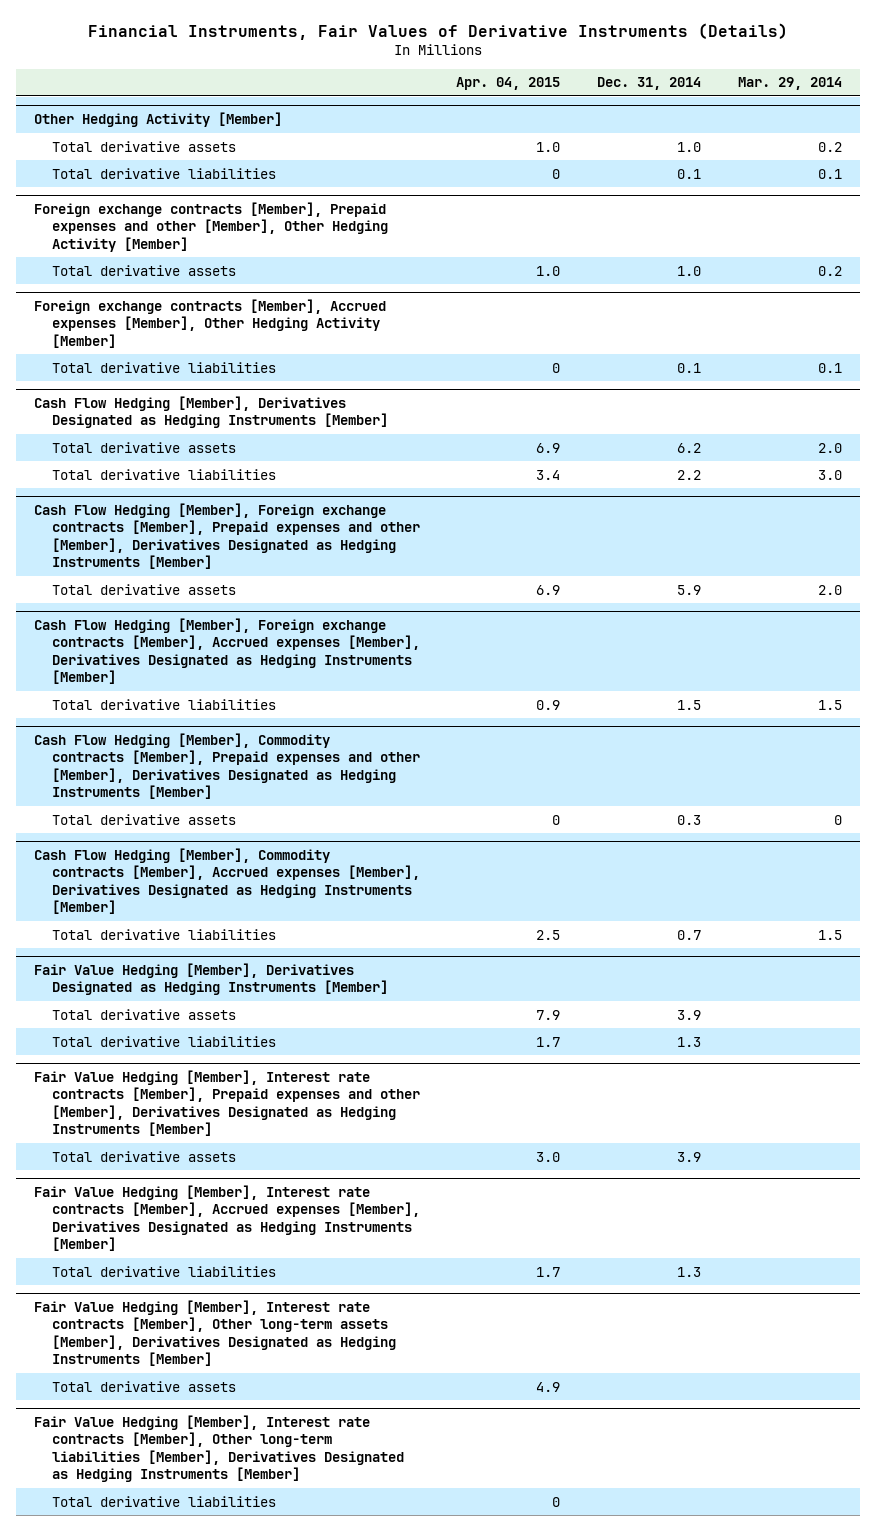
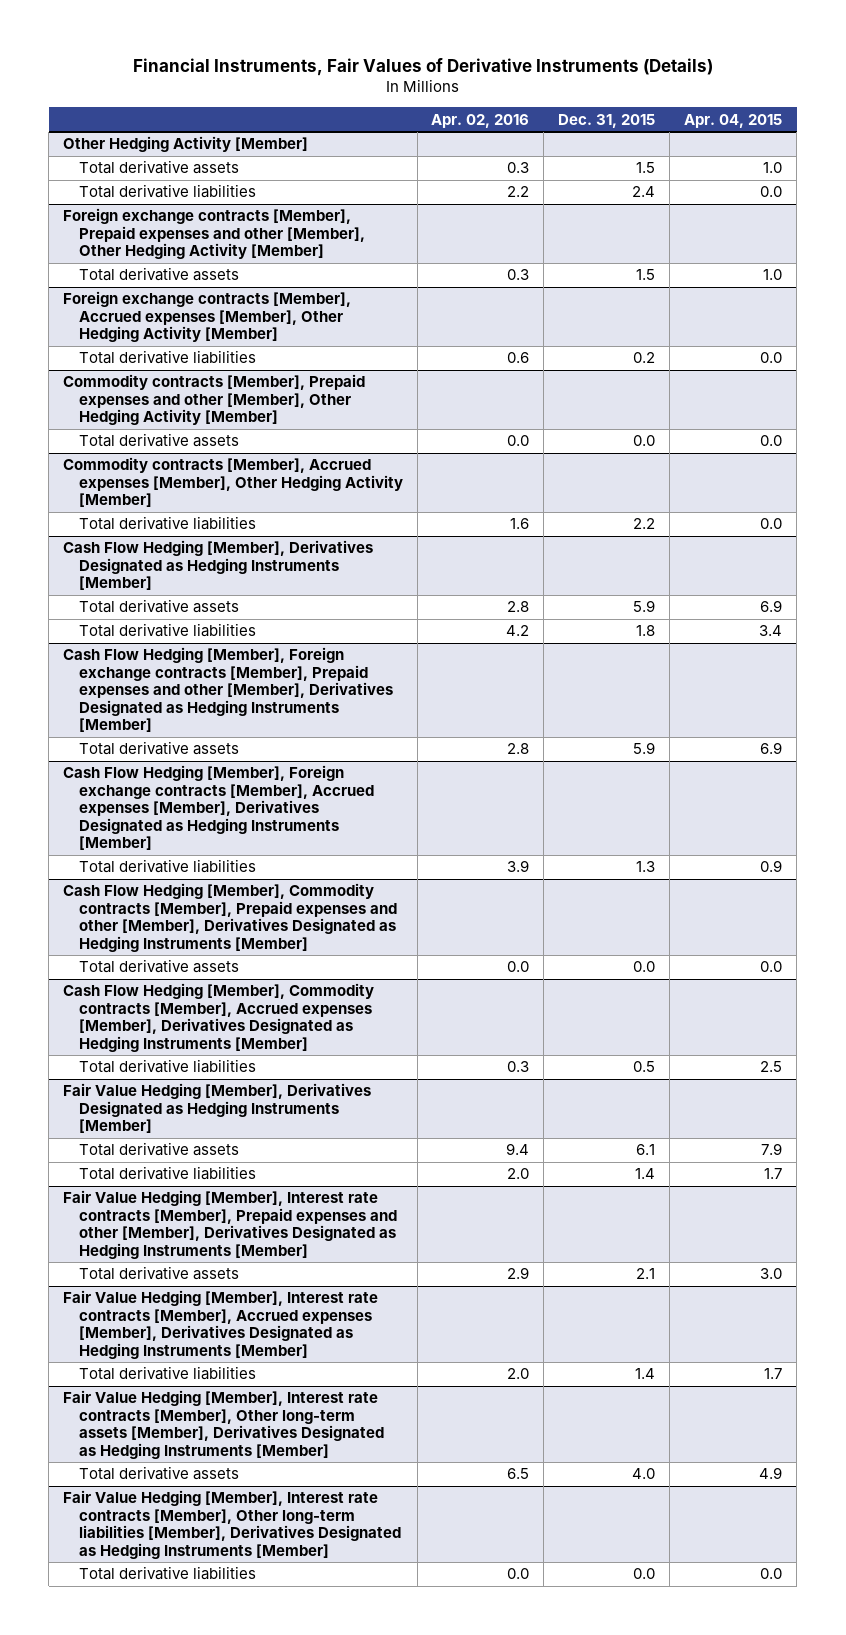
- | Apr. 04, 2015 | Dec. 31, 2014 | Mar. 29, 2014
+ | Apr. 02, 2016 | Dec. 31, 2015 | Apr. 04, 2015
@ Other Hedging Activity [Member]
- Total derivative liabilities | 0 | 0.1 | 0.1
+ Total derivative liabilities | 2.2 | 2.4 | 0.0
@ Foreign exchange contracts [Member], Accrued expenses [Member], Other Hedging Activity [Member]
- Total derivative liabilities | 0 | 0.1 | 0.1
+ Total derivative liabilities | 0.6 | 0.2 | 0.0
+ Commodity contracts [Member], Prepaid expenses and other [Member], Other Hedging Activity [Member]
+ Total derivative assets | 0.0 | 0.0 | 0.0
+ Commodity contracts [Member], Accrued expenses [Member], Other Hedging Activity [Member]
+ Total derivative liabilities | 1.6 | 2.2 | 0.0
@ Cash Flow Hedging [Member], Commodity contracts [Member], Prepaid expenses and other [Member], Derivatives Designated as Hedging Instruments [Member]
- Total derivative assets | 0 | 0.3 | 0
+ Total derivative assets | 0.0 | 0.0 | 0.0
@ Fair Value Hedging [Member], Interest rate contracts [Member], Other long-term liabilities [Member], Derivatives Designated as Hedging Instruments [Member]
- Total derivative liabilities | 0 | |
+ Total derivative liabilities | 0.0 | 0.0 | 0.0

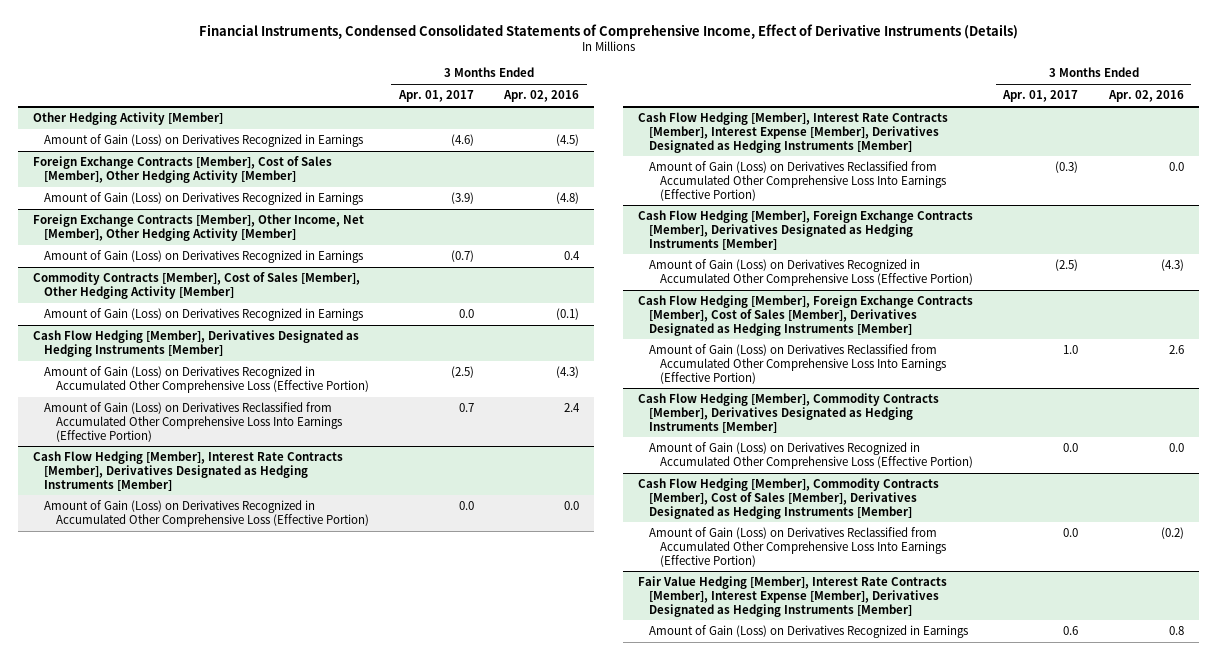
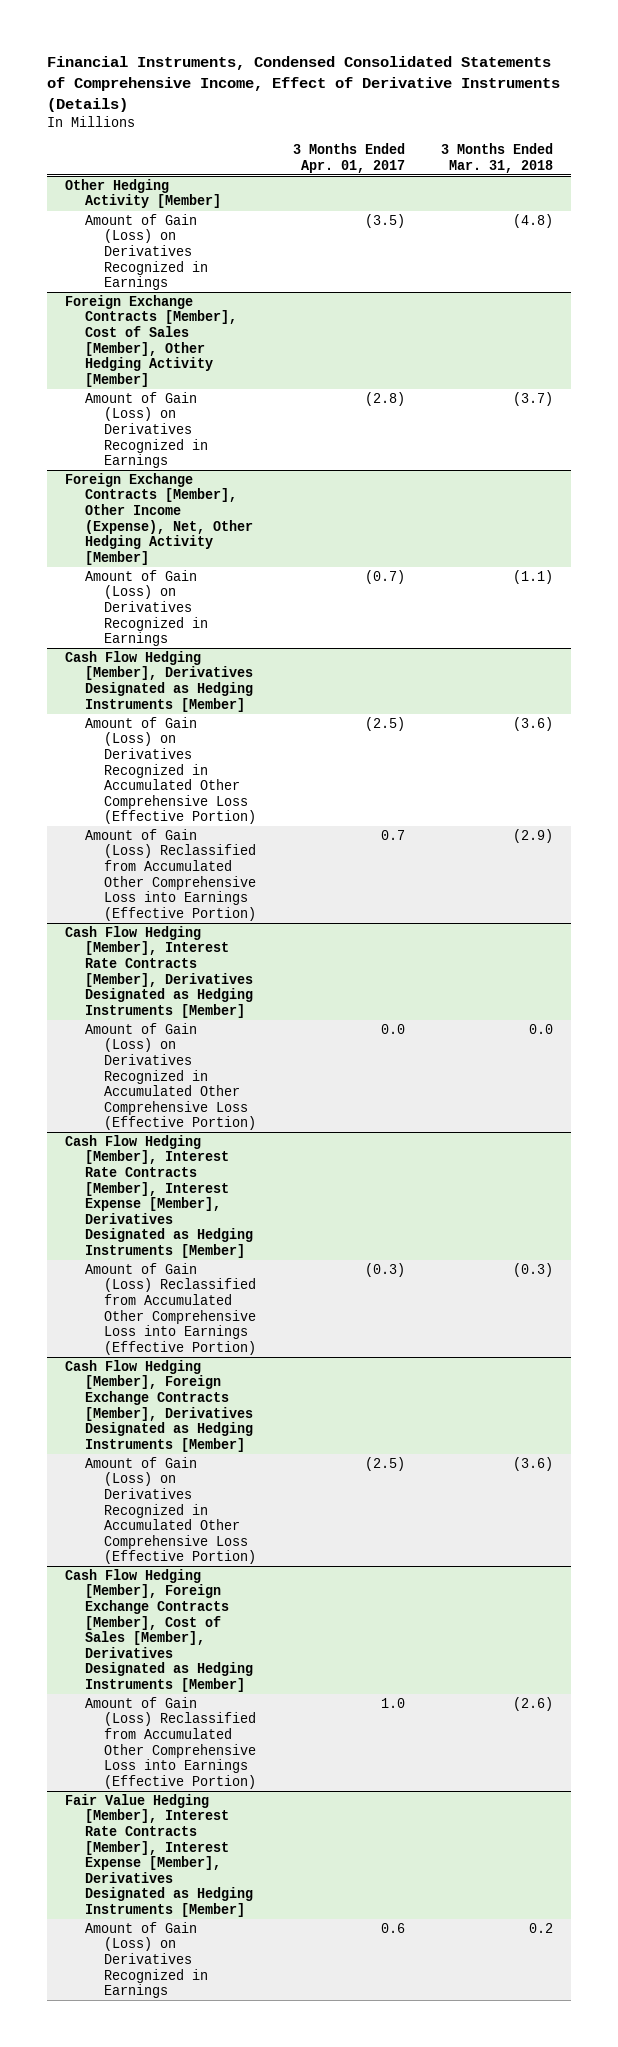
- | 3 Months Ended Apr. 01, 2017 | 3 Months Ended Apr. 02, 2016
+ | 3 Months Ended Apr. 01, 2017 | 3 Months Ended Mar. 31, 2018
@ Other Hedging Activity [Member]
- Amount of Gain (Loss) on Derivatives Recognized in Earnings | (4.6) | (4.5)
+ Amount of Gain (Loss) on Derivatives Recognized in Earnings | (3.5) | (4.8)
@ Foreign Exchange Contracts [Member], Cost of Sales [Member], Other Hedging Activity [Member]
- Amount of Gain (Loss) on Derivatives Recognized in Earnings | (3.9) | (4.8)
- Foreign Exchange Contracts [Member], Other Income, Net [Member], Other Hedging Activity [Member]
@ Foreign Exchange Contracts [Member], Cost of Sales [Member], Other Hedging Activity [Member]
+ Amount of Gain (Loss) on Derivatives Recognized in Earnings | (2.8) | (3.7)
+ Foreign Exchange Contracts [Member], Other Income (Expense), Net, Other Hedging Activity [Member]
- Commodity Contracts [Member], Cost of Sales [Member], Other Hedging Activity [Member]
- Amount of Gain (Loss) on Derivatives Recognized in Earnings | 0.0 | (0.1)
@ Cash Flow Hedging [Member], Derivatives Designated as Hedging Instruments [Member]
- Amount of Gain (Loss) on Derivatives Reclassified from Accumulated Other Comprehensive Loss Into Earnings (Effective Portion) | 0.7 | 2.4
+ Amount of Gain (Loss) Reclassified from Accumulated Other Comprehensive Loss into Earnings (Effective Portion) | 0.7 | (2.9)
@ Cash Flow Hedging [Member], Interest Rate Contracts [Member], Interest Expense [Member], Derivatives Designated as Hedging Instruments [Member]
- Amount of Gain (Loss) on Derivatives Reclassified from Accumulated Other Comprehensive Loss Into Earnings (Effective Portion) | (0.3) | 0.0
+ Amount of Gain (Loss) Reclassified from Accumulated Other Comprehensive Loss into Earnings (Effective Portion) | (0.3) | (0.3)
@ Cash Flow Hedging [Member], Foreign Exchange Contracts [Member], Cost of Sales [Member], Derivatives Designated as Hedging Instruments [Member]
- Amount of Gain (Loss) on Derivatives Reclassified from Accumulated Other Comprehensive Loss Into Earnings (Effective Portion) | 1.0 | 2.6
- Cash Flow Hedging [Member], Commodity Contracts [Member], Derivatives Designated as Hedging Instruments [Member]
- Amount of Gain (Loss) on Derivatives Recognized in Accumulated Other Comprehensive Loss (Effective Portion) | 0.0 | 0.0
- Cash Flow Hedging [Member], Commodity Contracts [Member], Cost of Sales [Member], Derivatives Designated as Hedging Instruments [Member]
- Amount of Gain (Loss) on Derivatives Reclassified from Accumulated Other Comprehensive Loss Into Earnings (Effective Portion) | 0.0 | (0.2)
@ Cash Flow Hedging [Member], Foreign Exchange Contracts [Member], Cost of Sales [Member], Derivatives Designated as Hedging Instruments [Member]
+ Amount of Gain (Loss) Reclassified from Accumulated Other Comprehensive Loss into Earnings (Effective Portion) | 1.0 | (2.6)

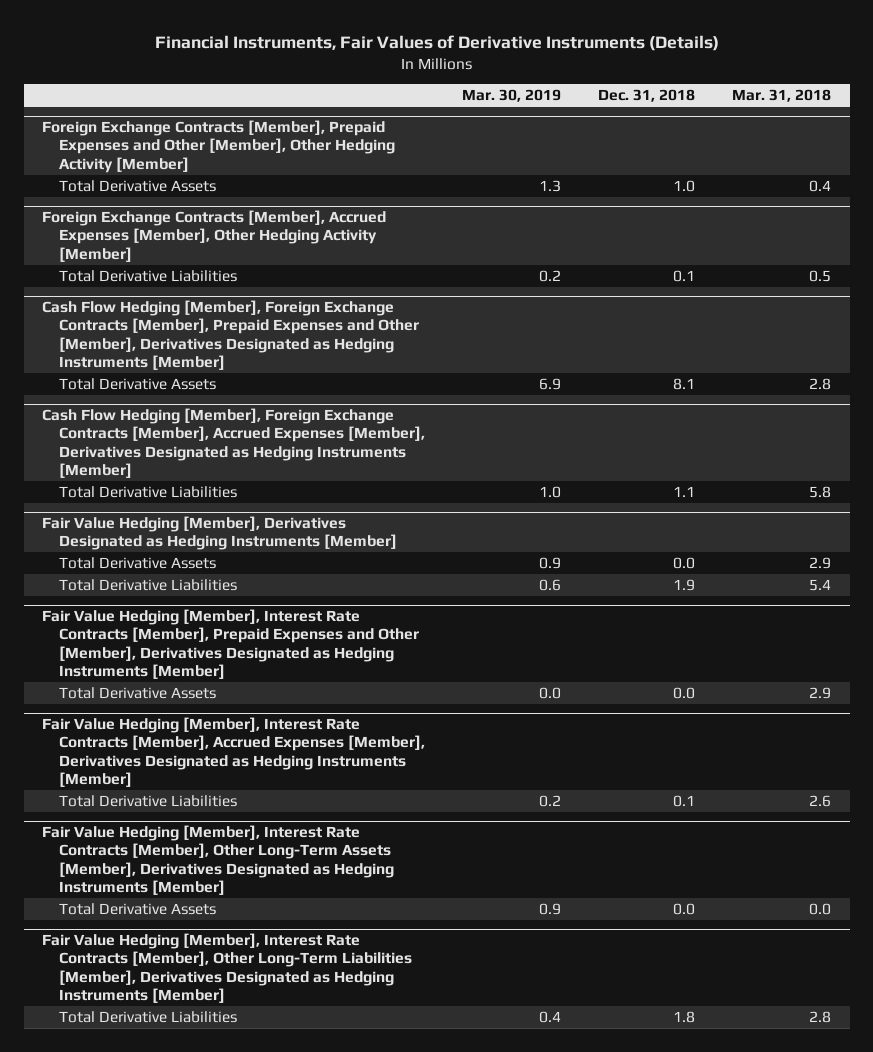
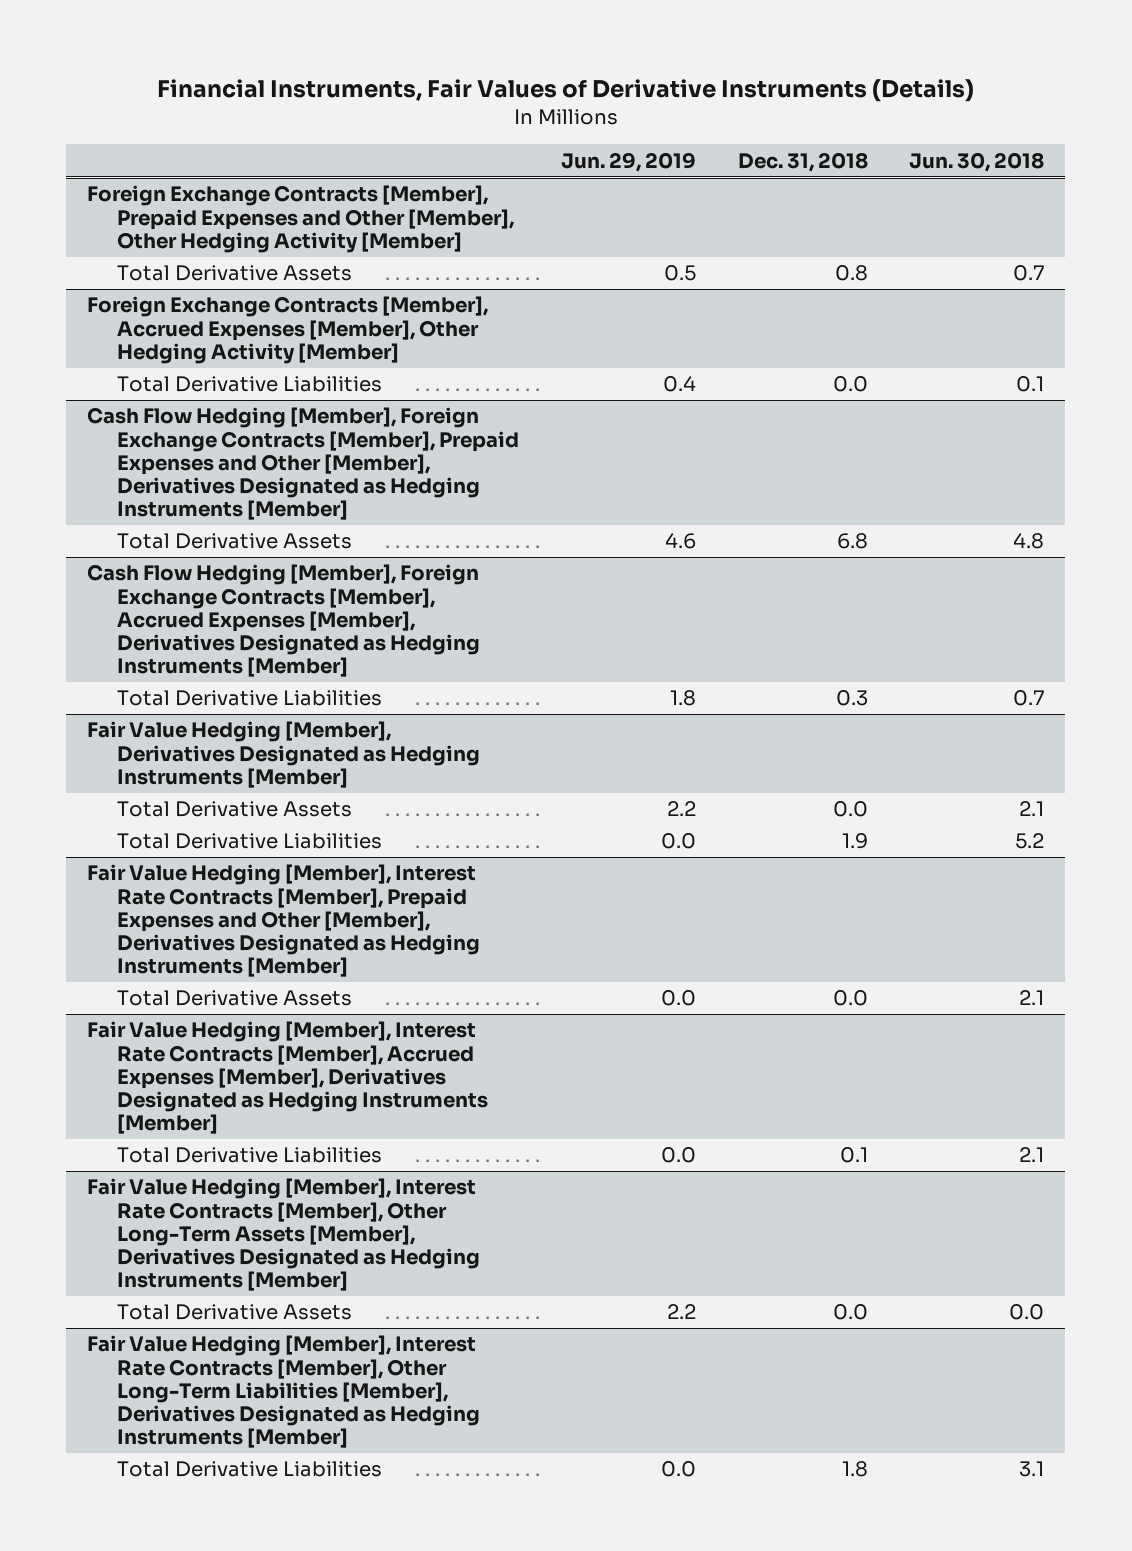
- | Mar. 30, 2019 | Dec. 31, 2018 | Mar. 31, 2018
+ | Jun. 29, 2019 | Dec. 31, 2018 | Jun. 30, 2018
@ Foreign Exchange Contracts [Member], Prepaid Expenses and Other [Member], Other Hedging Activity [Member]
- Total Derivative Assets | 1.3 | 1.0 | 0.4
+ Total Derivative Assets | 0.5 | 0.8 | 0.7
@ Foreign Exchange Contracts [Member], Accrued Expenses [Member], Other Hedging Activity [Member]
- Total Derivative Liabilities | 0.2 | 0.1 | 0.5
+ Total Derivative Liabilities | 0.4 | 0.0 | 0.1
@ Cash Flow Hedging [Member], Foreign Exchange Contracts [Member], Prepaid Expenses and Other [Member], Derivatives Designated as Hedging Instruments [Member]
- Total Derivative Assets | 6.9 | 8.1 | 2.8
+ Total Derivative Assets | 4.6 | 6.8 | 4.8
@ Cash Flow Hedging [Member], Foreign Exchange Contracts [Member], Accrued Expenses [Member], Derivatives Designated as Hedging Instruments [Member]
- Total Derivative Liabilities | 1.0 | 1.1 | 5.8
+ Total Derivative Liabilities | 1.8 | 0.3 | 0.7

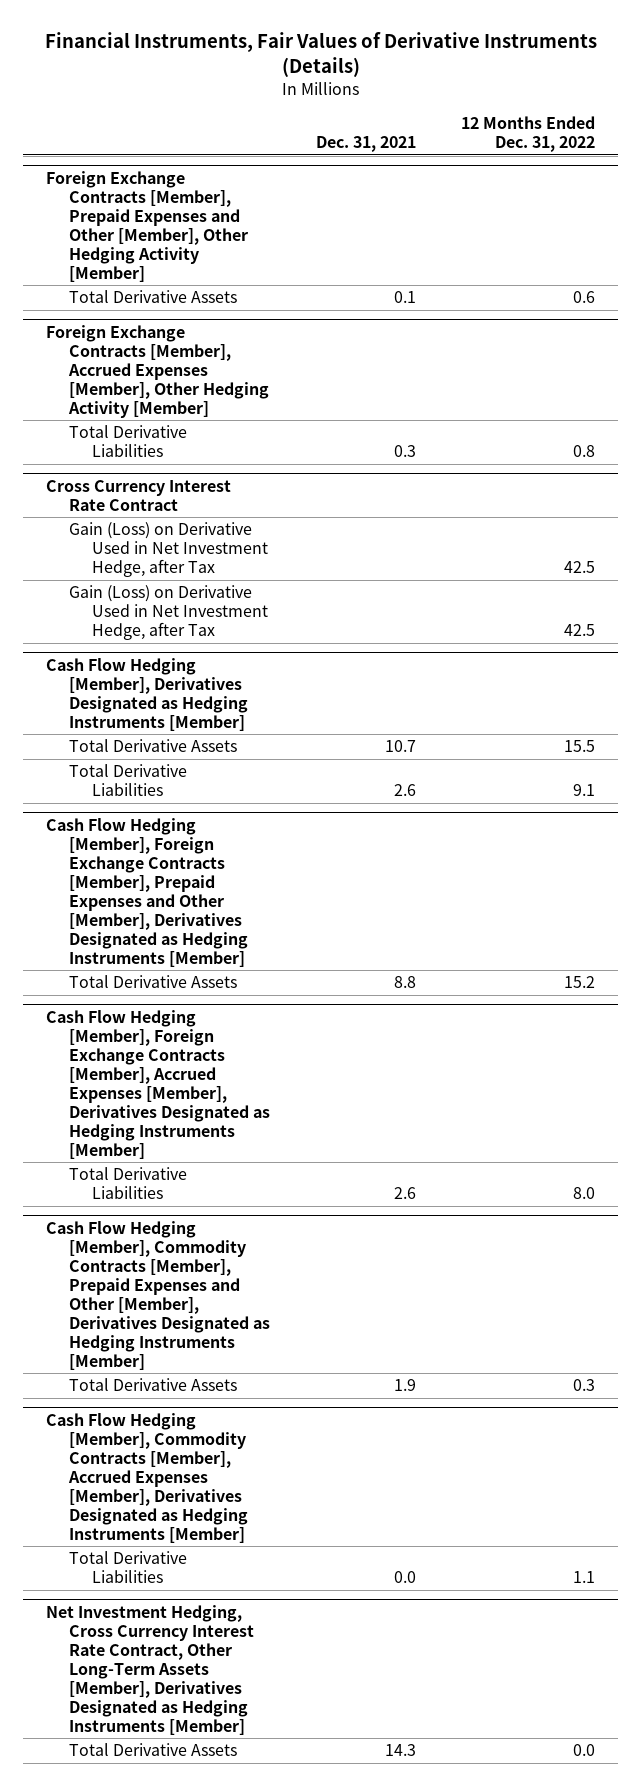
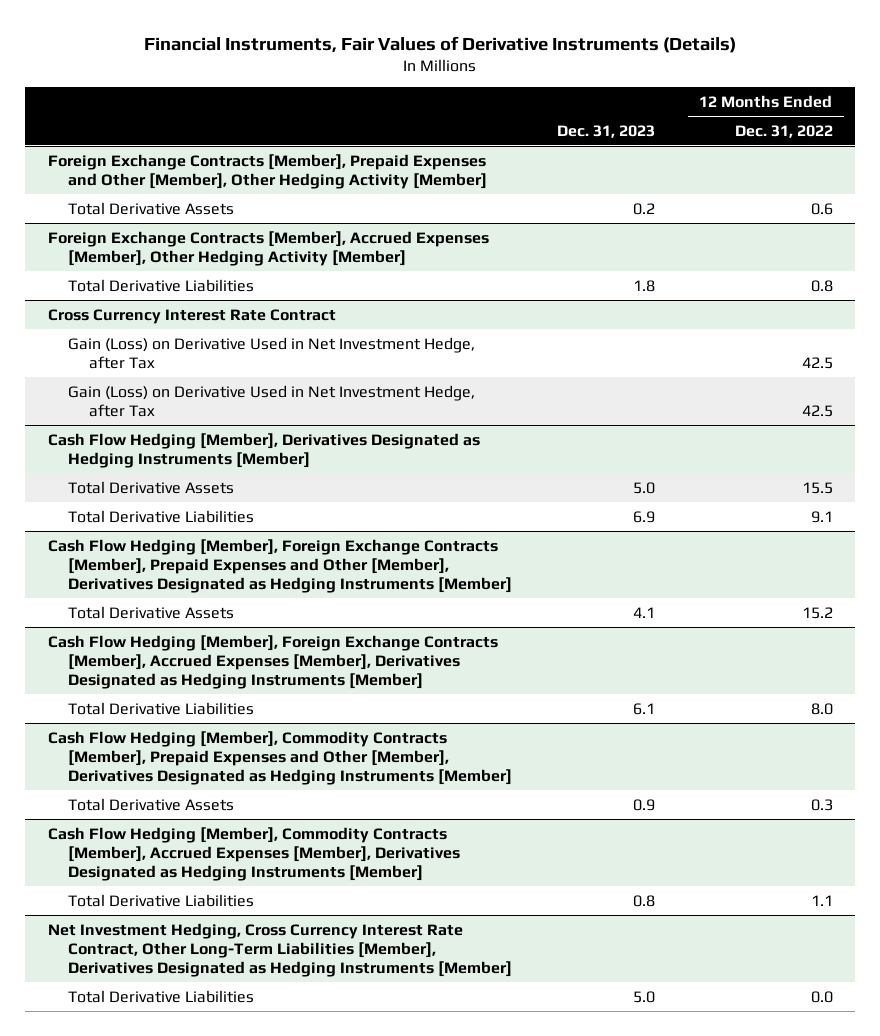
- | Dec. 31, 2021 | 12 Months Ended Dec. 31, 2022
+ | Dec. 31, 2023 | 12 Months Ended Dec. 31, 2022
- Net Investment Hedging, Cross Currency Interest Rate Contract, Other Long-Term Assets [Member], Derivatives Designated as Hedging Instruments [Member]
- Total Derivative Assets | 14.3 | 0.0
+ Net Investment Hedging, Cross Currency Interest Rate Contract, Other Long-Term Liabilities [Member], Derivatives Designated as Hedging Instruments [Member]
+ Total Derivative Liabilities | 5.0 | 0.0

